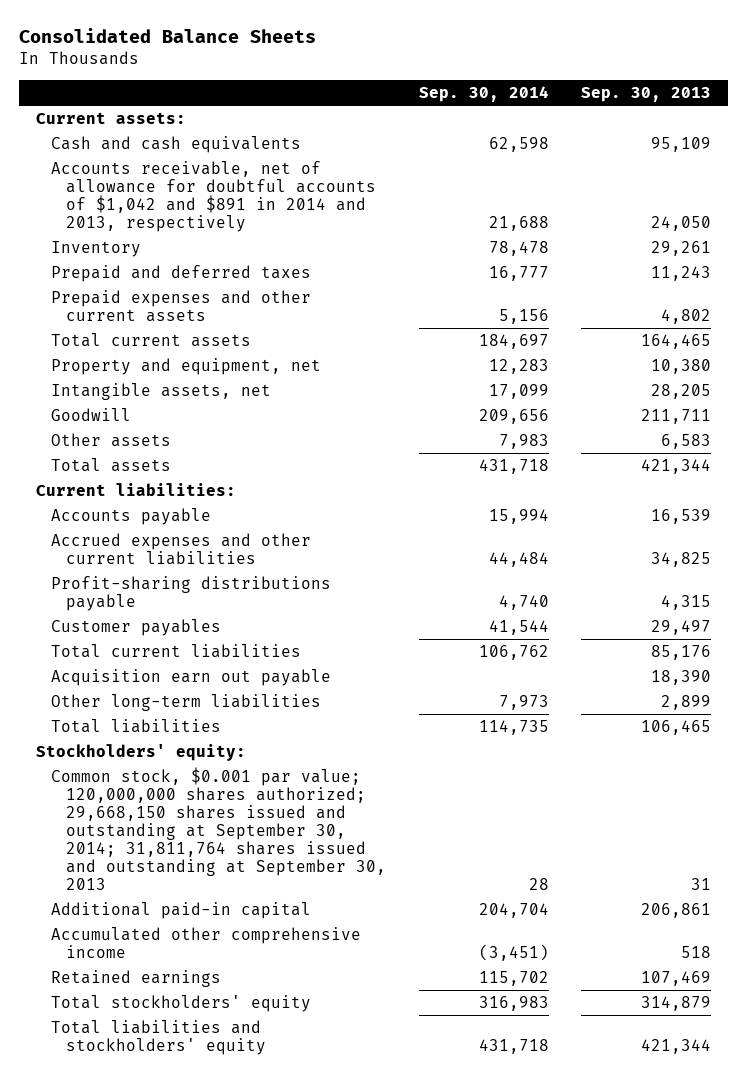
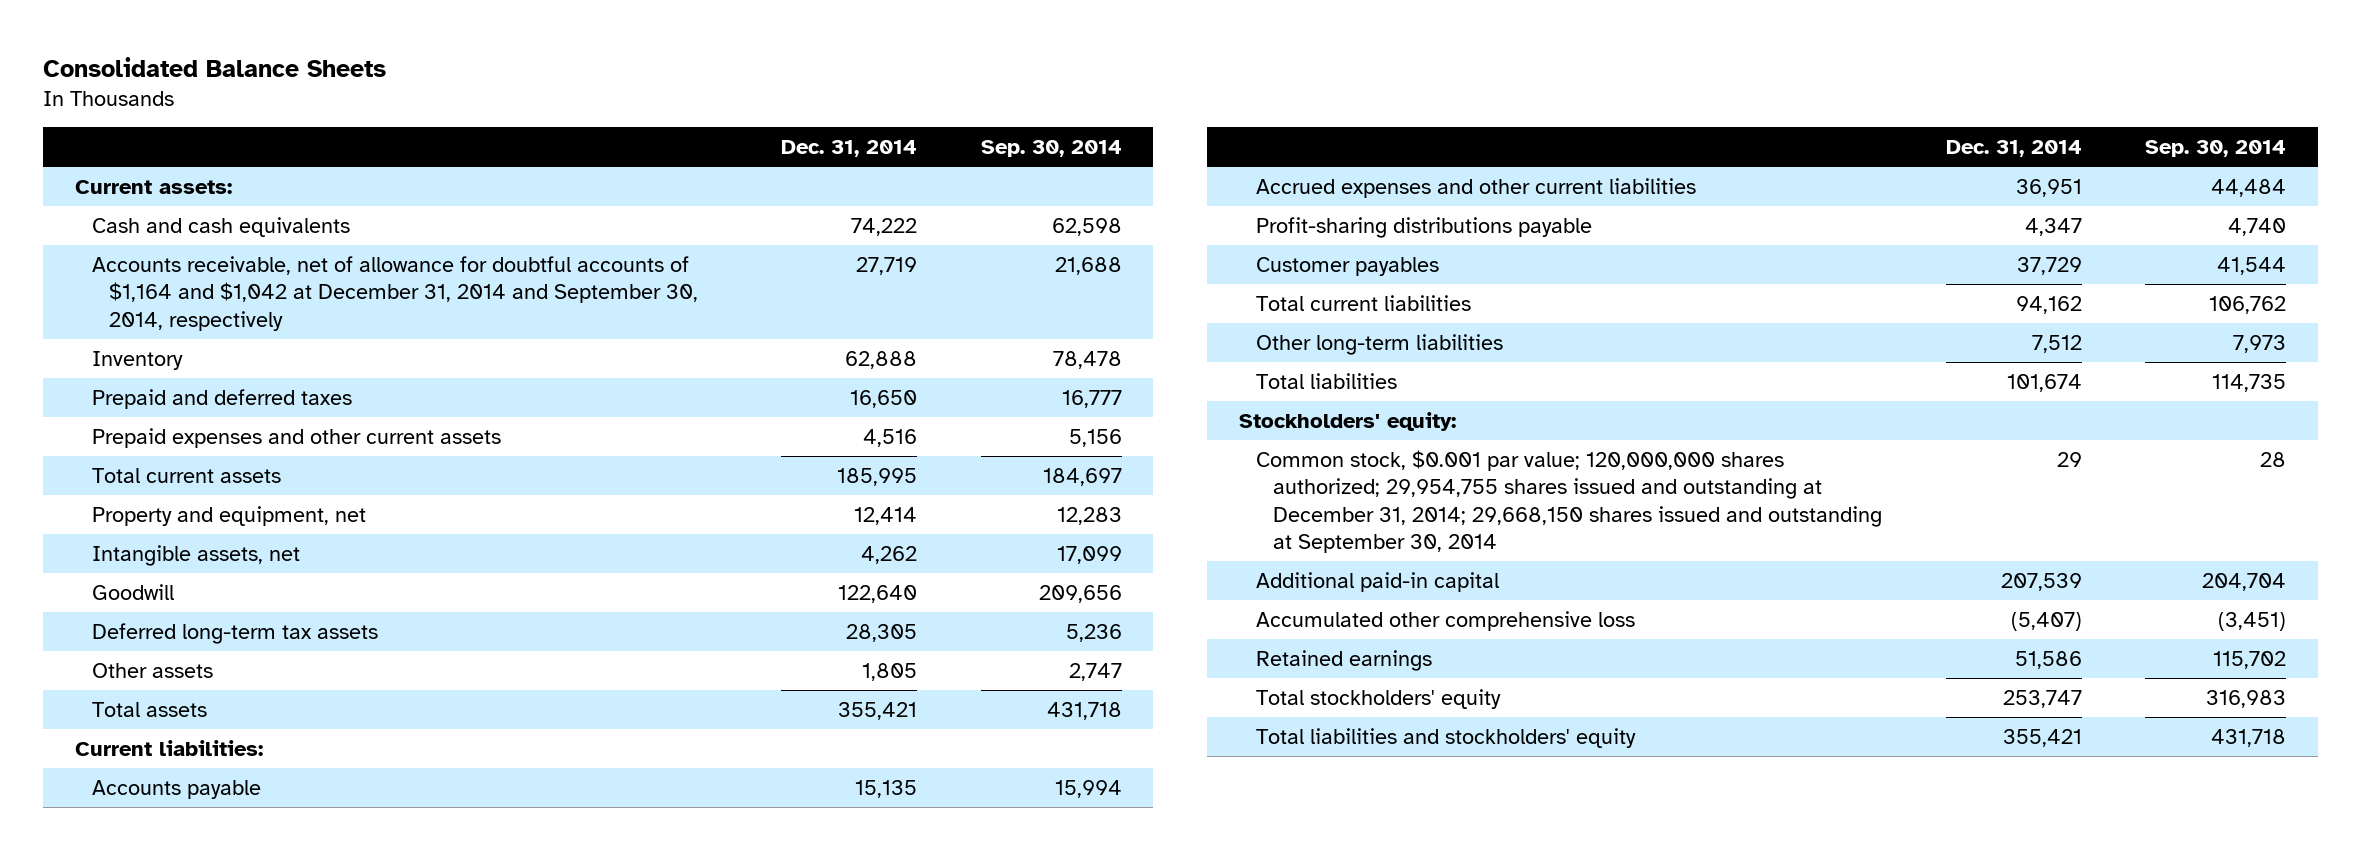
- | Sep. 30, 2014 | Sep. 30, 2013
+ | Dec. 31, 2014 | Sep. 30, 2014
- Accounts receivable, net of allowance for doubtful accounts of $1,042 and $891 in 2014 and 2013, respectively | 21,688 | 24,050
+ Accounts receivable, net of allowance for doubtful accounts of $1,164 and $1,042 at December 31, 2014 and September 30, 2014, respectively | 27,719 | 21,688
- Other assets | 7,983 | 6,583
+ Deferred long-term tax assets | 28,305 | 5,236
+ Other assets | 1,805 | 2,747
- Acquisition earn out payable | | 18,390
- Common stock, $0.001 par value; 120,000,000 shares authorized; 29,668,150 shares issued and outstanding at September 30, 2014; 31,811,764 shares issued and outstanding at September 30, 2013 | 28 | 31
+ Common stock, $0.001 par value; 120,000,000 shares authorized; 29,954,755 shares issued and outstanding at December 31, 2014; 29,668,150 shares issued and outstanding at September 30, 2014 | 29 | 28
- Accumulated other comprehensive income | (3,451) | 518
+ Accumulated other comprehensive loss | (5,407) | (3,451)

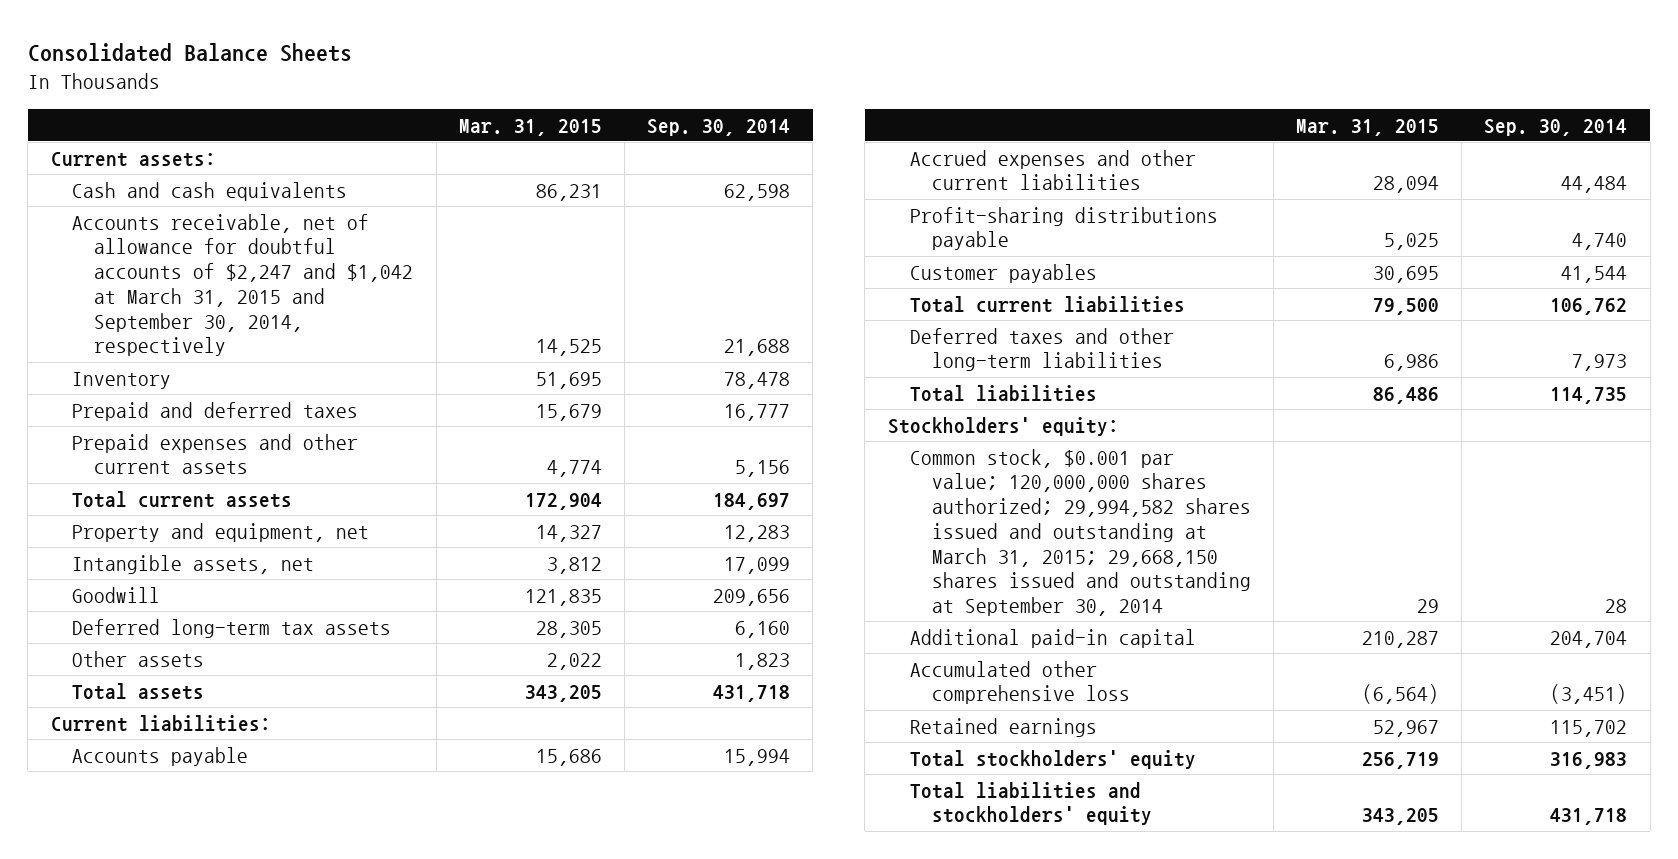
- | Dec. 31, 2014 | Sep. 30, 2014
+ | Mar. 31, 2015 | Sep. 30, 2014
- Accounts receivable, net of allowance for doubtful accounts of $1,164 and $1,042 at December 31, 2014 and September 30, 2014, respectively | 27,719 | 21,688
+ Accounts receivable, net of allowance for doubtful accounts of $2,247 and $1,042 at March 31, 2015 and September 30, 2014, respectively | 14,525 | 21,688
- Deferred long-term tax assets | 28,305 | 5,236
- Other assets | 1,805 | 2,747
+ Deferred long-term tax assets | 28,305 | 6,160
+ Other assets | 2,022 | 1,823
- Other long-term liabilities | 7,512 | 7,973
+ Deferred taxes and other long-term liabilities | 6,986 | 7,973
- Common stock, $0.001 par value; 120,000,000 shares authorized; 29,954,755 shares issued and outstanding at December 31, 2014; 29,668,150 shares issued and outstanding at September 30, 2014 | 29 | 28
+ Common stock, $0.001 par value; 120,000,000 shares authorized; 29,994,582 shares issued and outstanding at March 31, 2015; 29,668,150 shares issued and outstanding at September 30, 2014 | 29 | 28

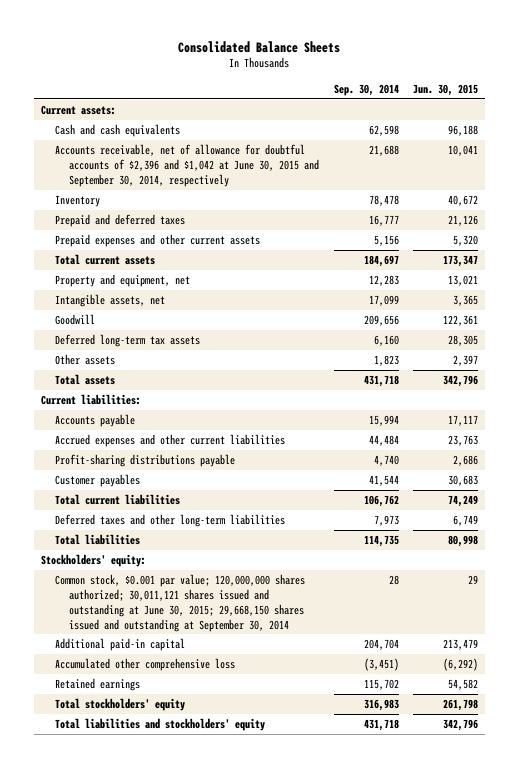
- | Mar. 31, 2015 | Sep. 30, 2014
+ | Sep. 30, 2014 | Jun. 30, 2015
- Accounts receivable, net of allowance for doubtful accounts of $2,247 and $1,042 at March 31, 2015 and September 30, 2014, respectively | 14,525 | 21,688
+ Accounts receivable, net of allowance for doubtful accounts of $2,396 and $1,042 at June 30, 2015 and September 30, 2014, respectively | 21,688 | 10,041
- Common stock, $0.001 par value; 120,000,000 shares authorized; 29,994,582 shares issued and outstanding at March 31, 2015; 29,668,150 shares issued and outstanding at September 30, 2014 | 29 | 28
+ Common stock, $0.001 par value; 120,000,000 shares authorized; 30,011,121 shares issued and outstanding at June 30, 2015; 29,668,150 shares issued and outstanding at September 30, 2014 | 28 | 29

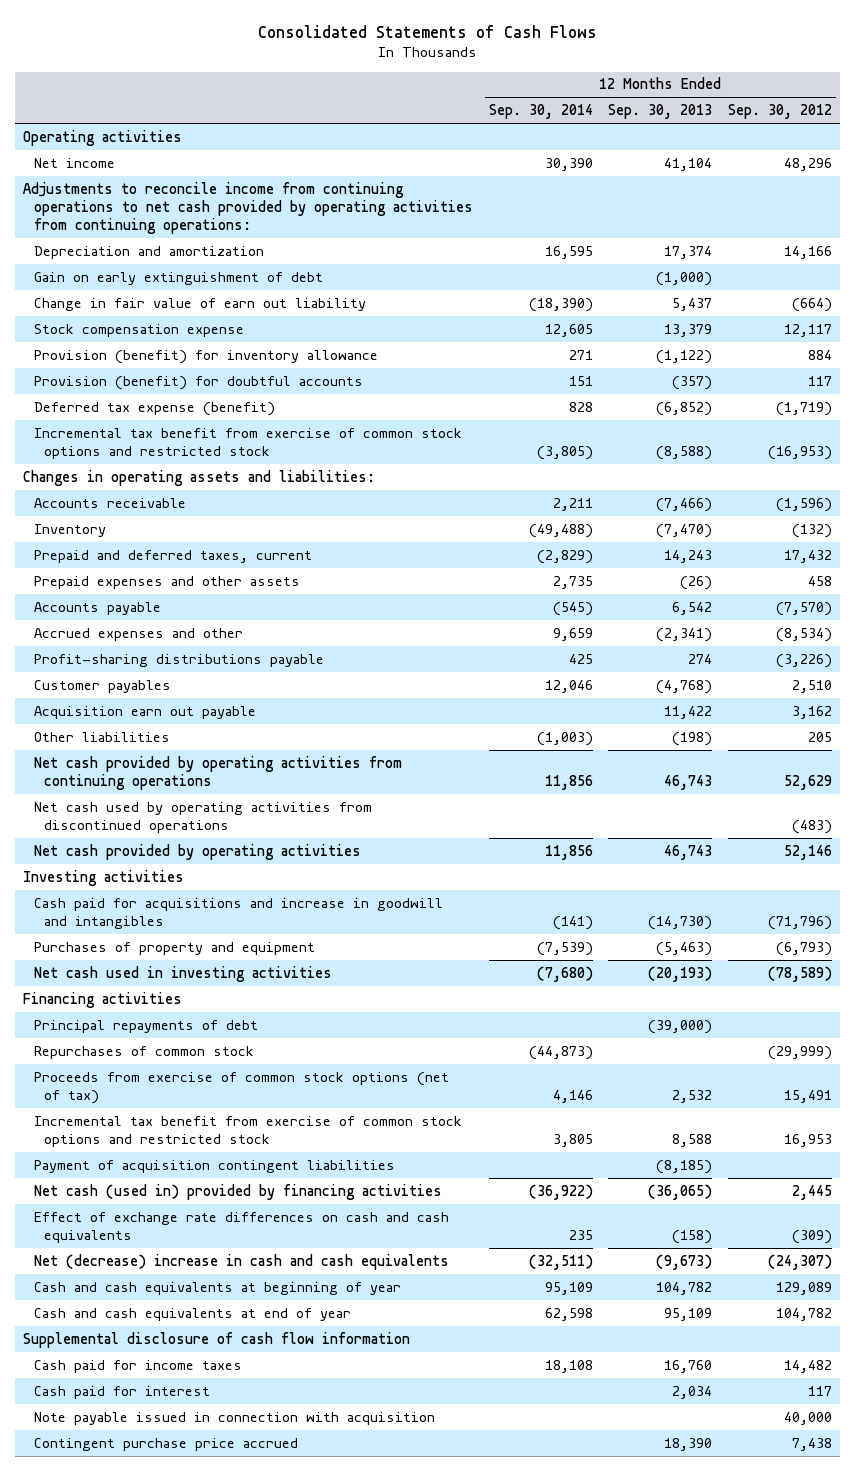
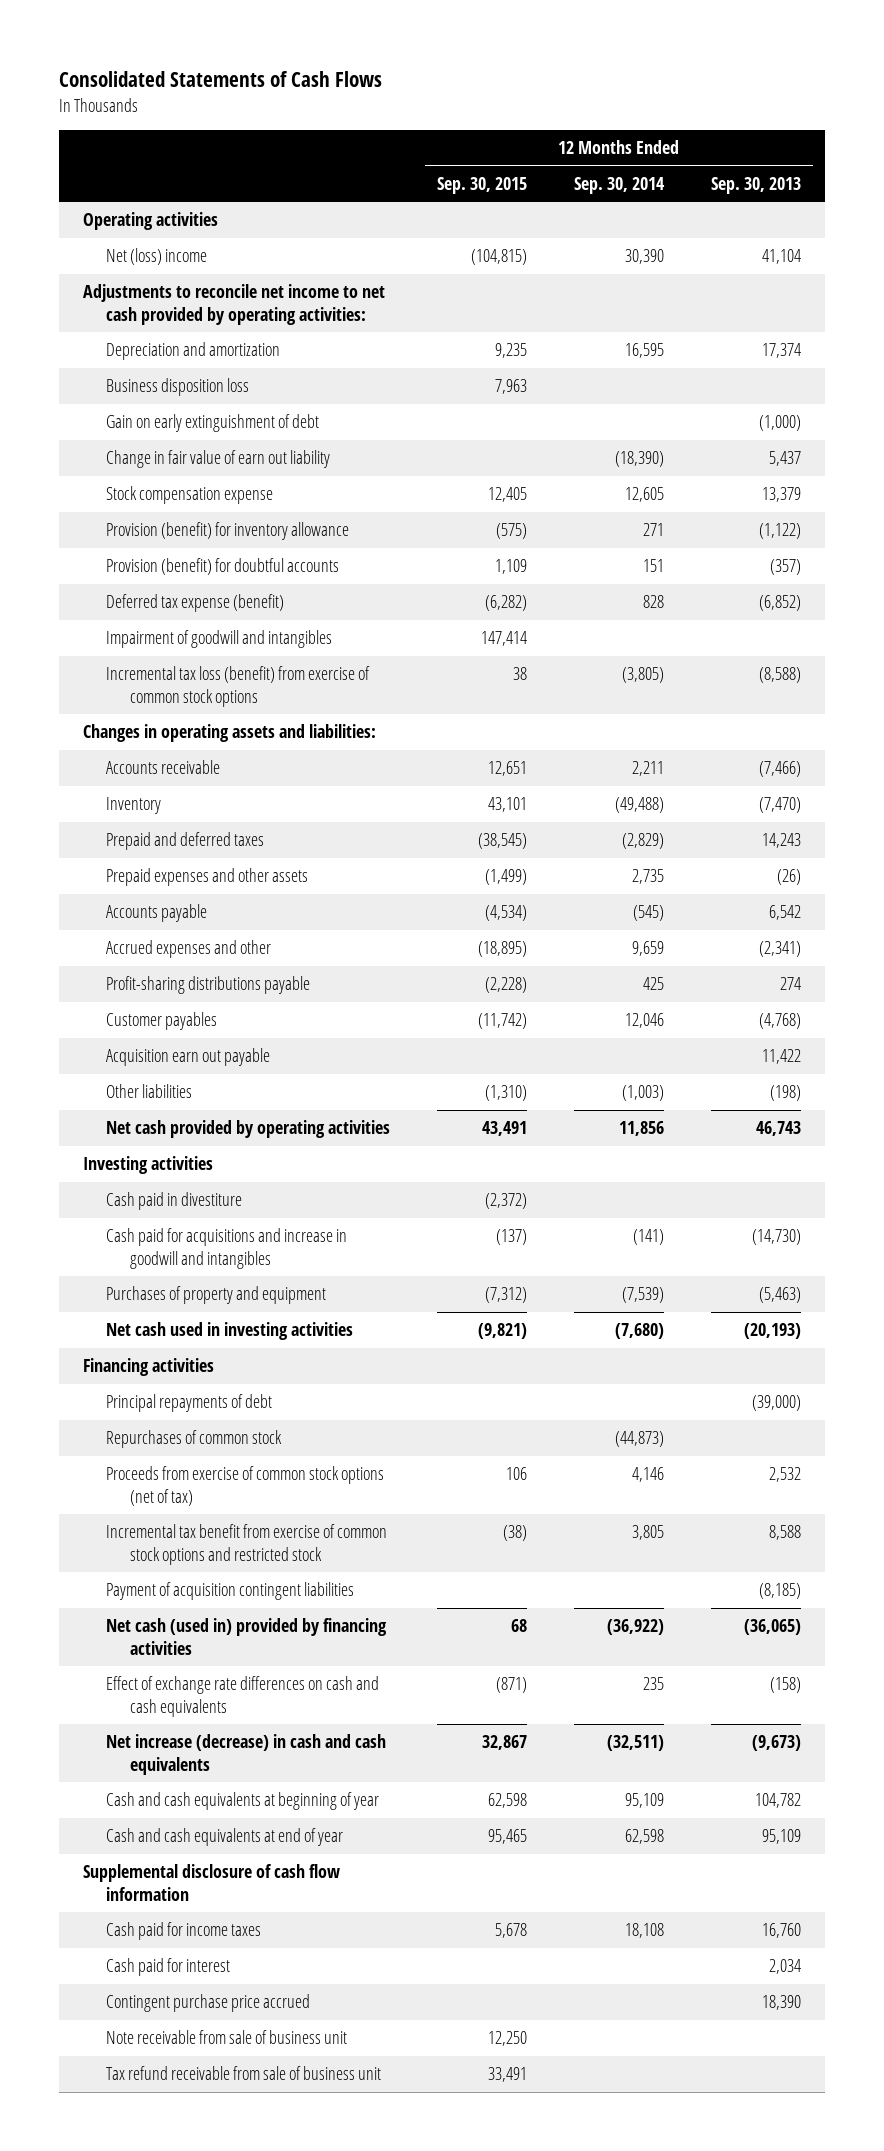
- | 12 Months Ended Sep. 30, 2014 | 12 Months Ended Sep. 30, 2013 | 12 Months Ended Sep. 30, 2012
+ | 12 Months Ended Sep. 30, 2015 | 12 Months Ended Sep. 30, 2014 | 12 Months Ended Sep. 30, 2013
- Net income | 30,390 | 41,104 | 48,296
- Adjustments to reconcile income from continuing operations to net cash provided by operating activities from continuing operations:
+ Net (loss) income | (104,815) | 30,390 | 41,104
+ Adjustments to reconcile net income to net cash provided by operating activities:
+ Business disposition loss | 7,963 | |
- Incremental tax benefit from exercise of common stock options and restricted stock | (3,805) | (8,588) | (16,953)
+ Impairment of goodwill and intangibles | 147,414 | |
+ Incremental tax loss (benefit) from exercise of common stock options | 38 | (3,805) | (8,588)
- Prepaid and deferred taxes, current | (2,829) | 14,243 | 17,432
+ Prepaid and deferred taxes | (38,545) | (2,829) | 14,243
- Net cash provided by operating activities from continuing operations | 11,856 | 46,743 | 52,629
- Net cash used by operating activities from discontinued operations | | | (483)
+ Cash paid in divestiture | (2,372) | |
- Net (decrease) increase in cash and cash equivalents | (32,511) | (9,673) | (24,307)
+ Net increase (decrease) in cash and cash equivalents | 32,867 | (32,511) | (9,673)
- Note payable issued in connection with acquisition | | | 40,000
+ Note receivable from sale of business unit | 12,250 | |
+ Tax refund receivable from sale of business unit | 33,491 | |

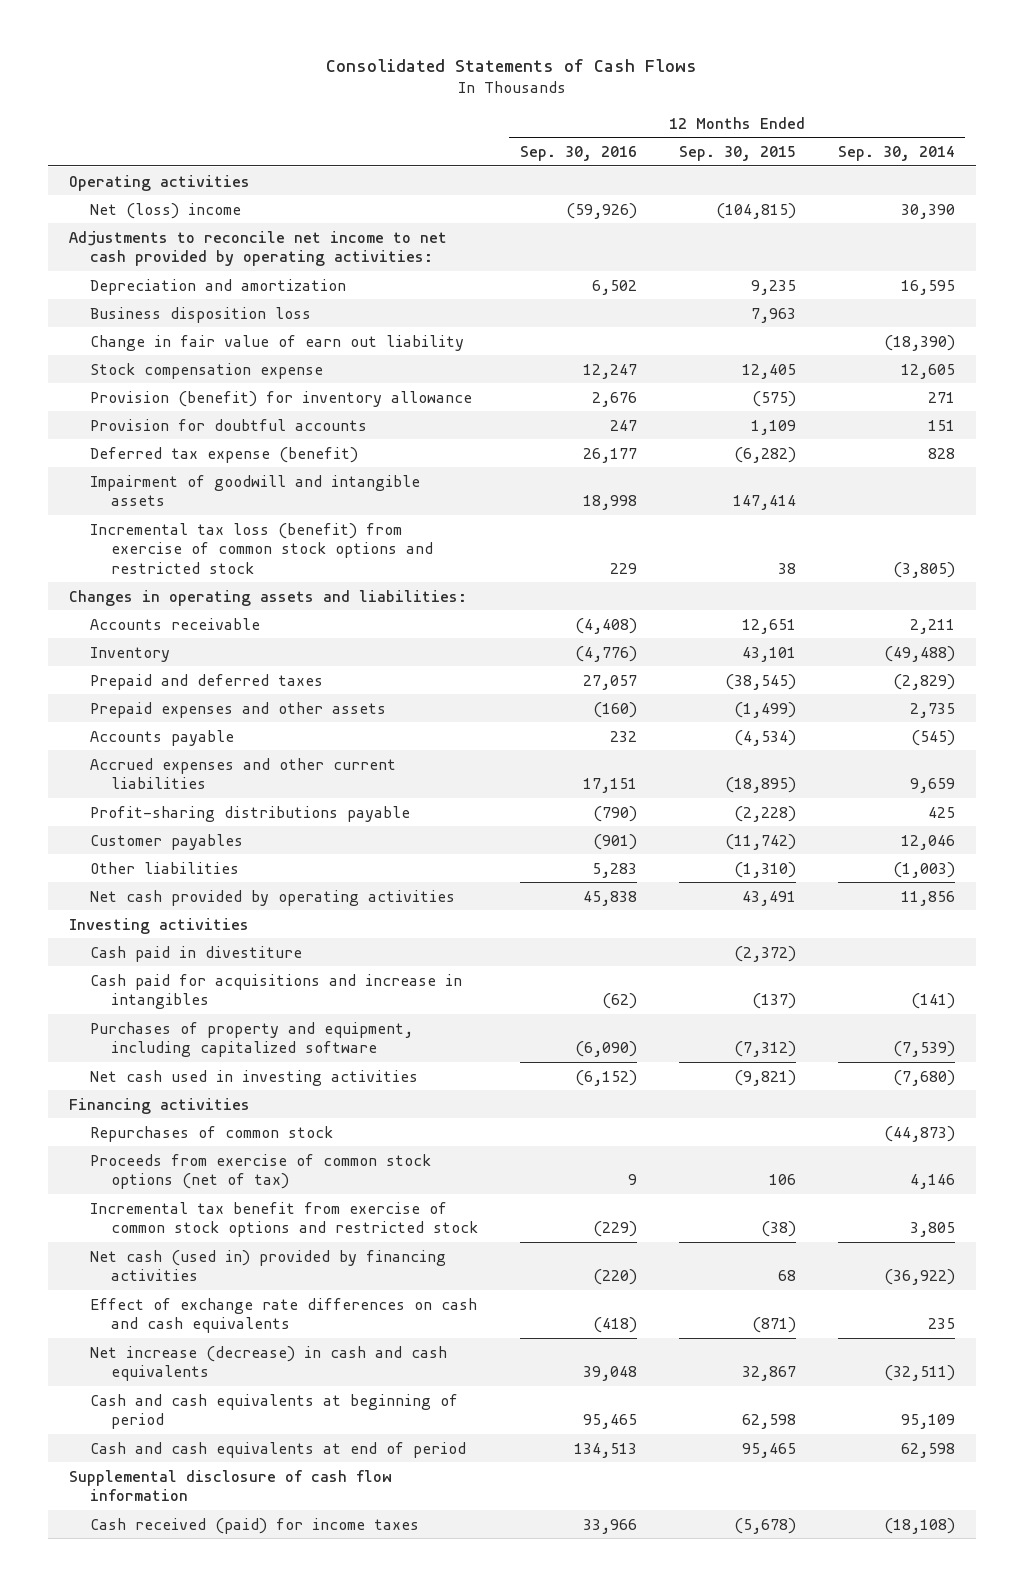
- | 12 Months Ended Sep. 30, 2015 | 12 Months Ended Sep. 30, 2014 | 12 Months Ended Sep. 30, 2013
+ | 12 Months Ended Sep. 30, 2016 | 12 Months Ended Sep. 30, 2015 | 12 Months Ended Sep. 30, 2014
- Gain on early extinguishment of debt | | | (1,000)
- Provision (benefit) for doubtful accounts | 1,109 | 151 | (357)
+ Provision for doubtful accounts | 247 | 1,109 | 151
- Impairment of goodwill and intangibles | 147,414 | |
- Incremental tax loss (benefit) from exercise of common stock options | 38 | (3,805) | (8,588)
+ Impairment of goodwill and intangible assets | 18,998 | 147,414 |
+ Incremental tax loss (benefit) from exercise of common stock options and restricted stock | 229 | 38 | (3,805)
- Accrued expenses and other | (18,895) | 9,659 | (2,341)
+ Accrued expenses and other current liabilities | 17,151 | (18,895) | 9,659
- Acquisition earn out payable | | | 11,422
- Cash paid for acquisitions and increase in goodwill and intangibles | (137) | (141) | (14,730)
- Purchases of property and equipment | (7,312) | (7,539) | (5,463)
+ Cash paid for acquisitions and increase in intangibles | (62) | (137) | (141)
+ Purchases of property and equipment, including capitalized software | (6,090) | (7,312) | (7,539)
- Principal repayments of debt | | | (39,000)
- Payment of acquisition contingent liabilities | | | (8,185)
- Cash and cash equivalents at beginning of year | 62,598 | 95,109 | 104,782
- Cash and cash equivalents at end of year | 95,465 | 62,598 | 95,109
+ Cash and cash equivalents at beginning of period | 95,465 | 62,598 | 95,109
+ Cash and cash equivalents at end of period | 134,513 | 95,465 | 62,598
- Cash paid for income taxes | 5,678 | 18,108 | 16,760
- Cash paid for interest | | | 2,034
- Contingent purchase price accrued | | | 18,390
- Note receivable from sale of business unit | 12,250 | |
- Tax refund receivable from sale of business unit | 33,491 | |
+ Cash received (paid) for income taxes | 33,966 | (5,678) | (18,108)

